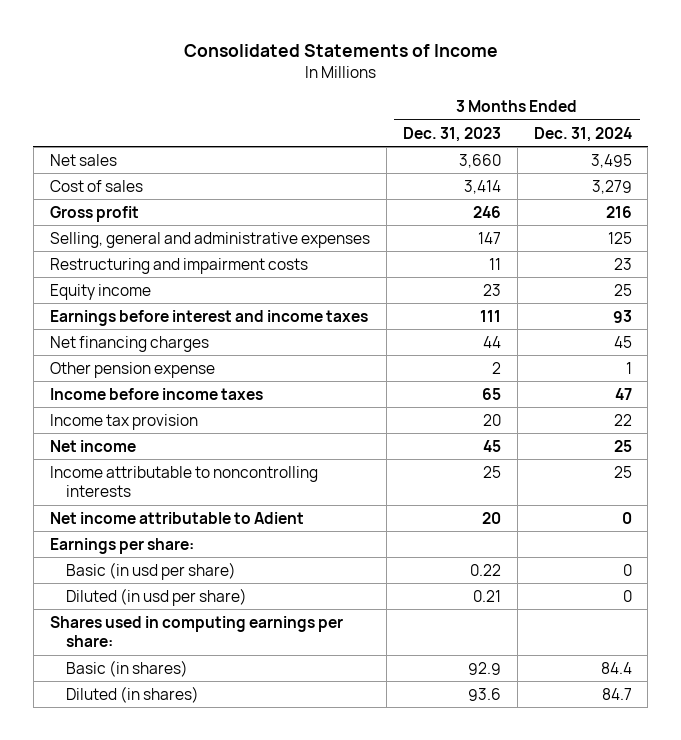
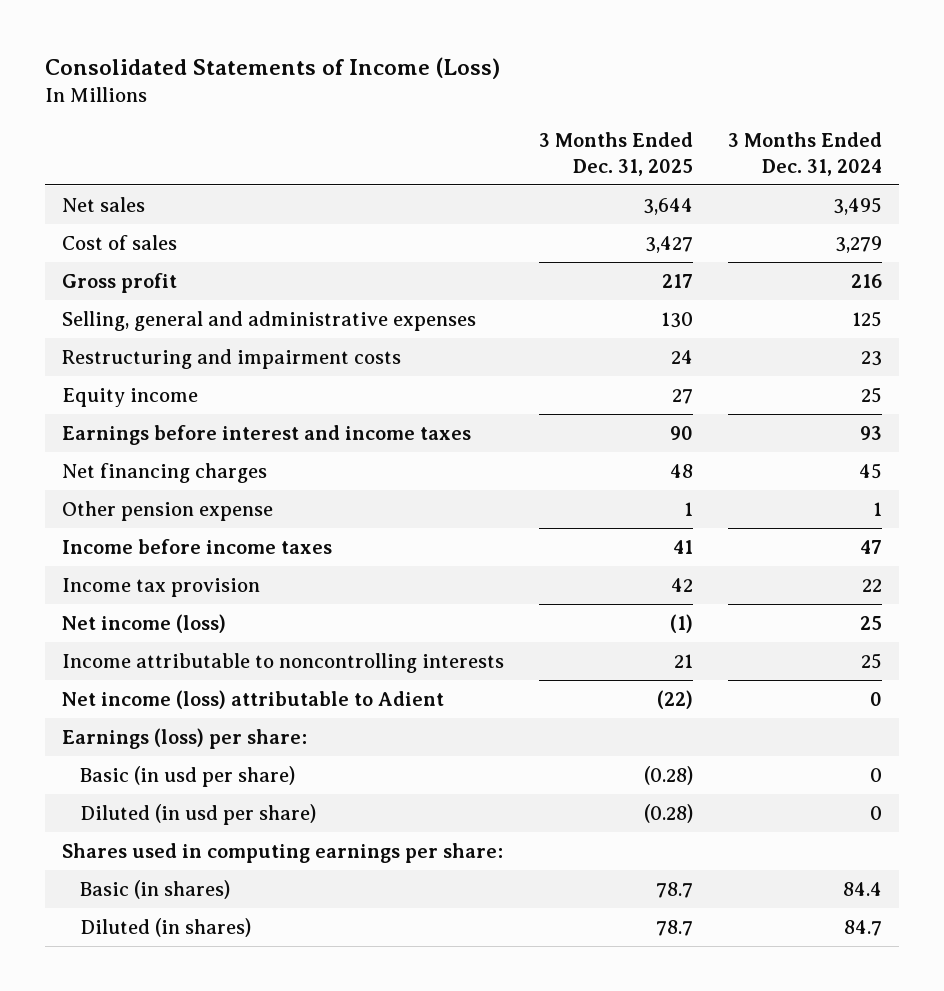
- Consolidated Statements of Income
+ Consolidated Statements of Income (Loss)
- | 3 Months Ended Dec. 31, 2023 | 3 Months Ended Dec. 31, 2024
+ | 3 Months Ended Dec. 31, 2025 | 3 Months Ended Dec. 31, 2024
- Net income | 45 | 25
+ Net income (loss) | (1) | 25
- Net income attributable to Adient | 20 | 0
- Earnings per share:
+ Net income (loss) attributable to Adient | (22) | 0
+ Earnings (loss) per share:

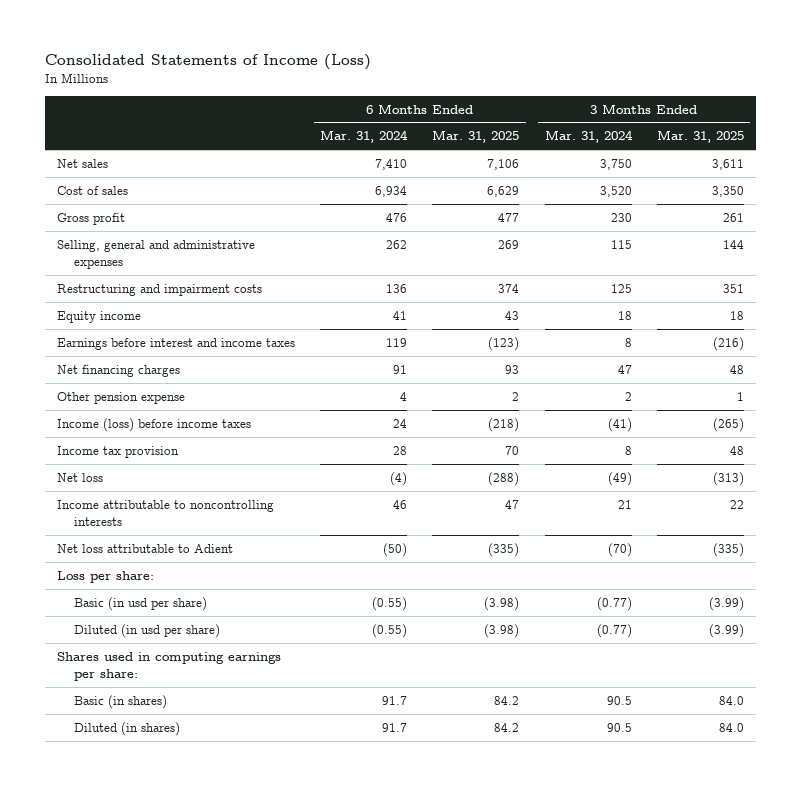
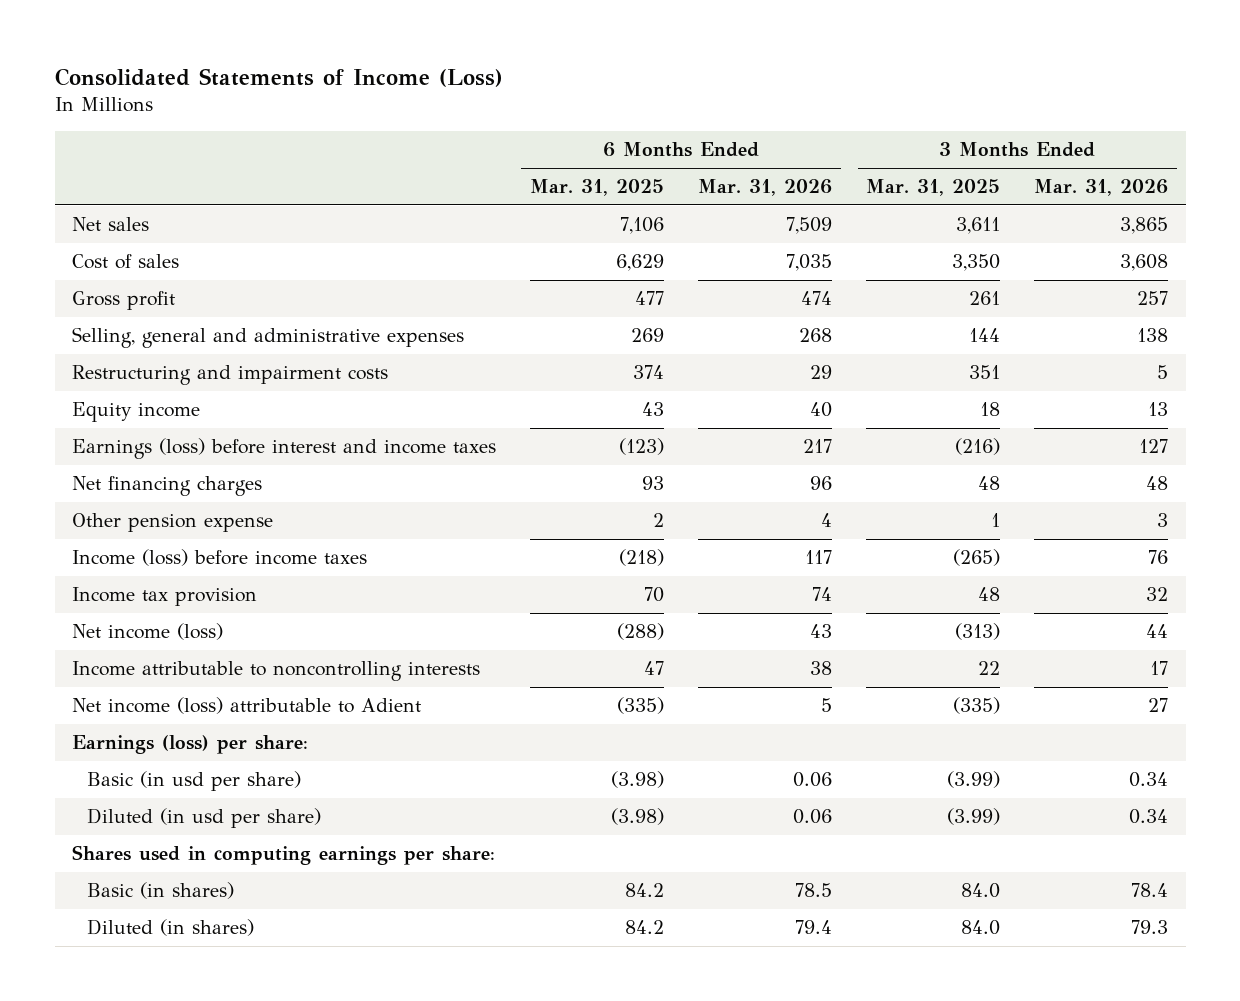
- | 6 Months Ended Mar. 31, 2024 | 6 Months Ended Mar. 31, 2025 | 3 Months Ended Mar. 31, 2024 | 3 Months Ended Mar. 31, 2025
+ | 6 Months Ended Mar. 31, 2025 | 6 Months Ended Mar. 31, 2026 | 3 Months Ended Mar. 31, 2025 | 3 Months Ended Mar. 31, 2026
- Earnings before interest and income taxes | 119 | (123) | 8 | (216)
+ Earnings (loss) before interest and income taxes | (123) | 217 | (216) | 127
- Net loss | (4) | (288) | (49) | (313)
+ Net income (loss) | (288) | 43 | (313) | 44
- Net loss attributable to Adient | (50) | (335) | (70) | (335)
- Loss per share:
+ Net income (loss) attributable to Adient | (335) | 5 | (335) | 27
+ Earnings (loss) per share:

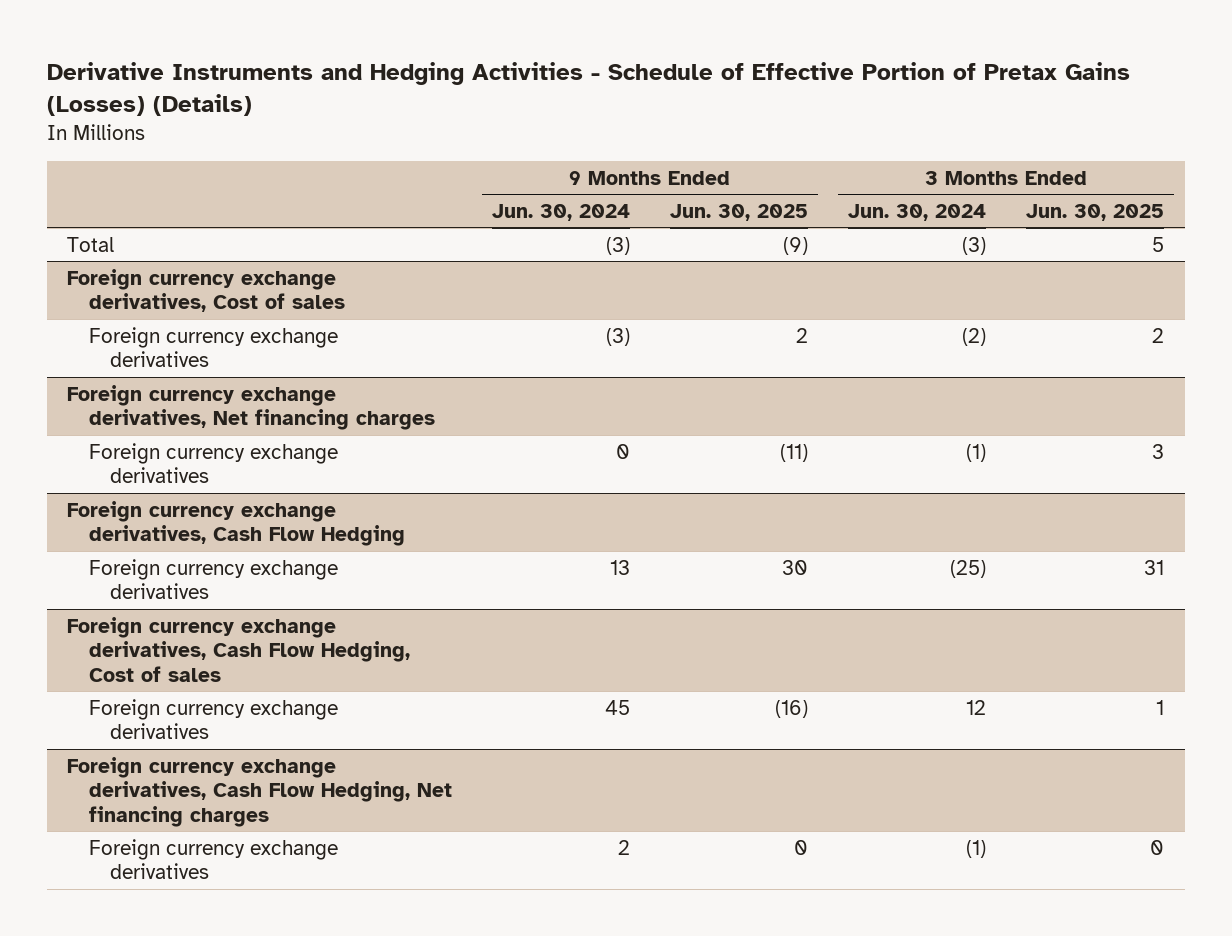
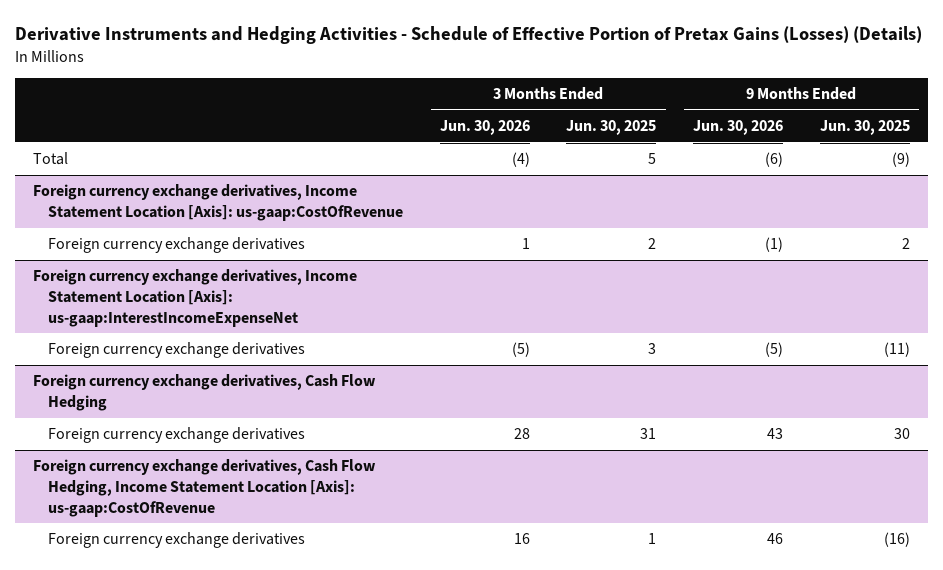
- | 9 Months Ended Jun. 30, 2024 | 9 Months Ended Jun. 30, 2025 | 3 Months Ended Jun. 30, 2024 | 3 Months Ended Jun. 30, 2025
+ | 3 Months Ended Jun. 30, 2026 | 3 Months Ended Jun. 30, 2025 | 9 Months Ended Jun. 30, 2026 | 9 Months Ended Jun. 30, 2025
- Foreign currency exchange derivatives, Cost of sales
+ Foreign currency exchange derivatives, Income Statement Location [Axis]: us-gaap:CostOfRevenue
- Foreign currency exchange derivatives, Net financing charges
+ Foreign currency exchange derivatives, Income Statement Location [Axis]: us-gaap:InterestIncomeExpenseNet
- Foreign currency exchange derivatives, Cash Flow Hedging, Cost of sales
+ Foreign currency exchange derivatives, Cash Flow Hedging, Income Statement Location [Axis]: us-gaap:CostOfRevenue
- Foreign currency exchange derivatives, Cash Flow Hedging, Net financing charges
- Foreign currency exchange derivatives | 2 | 0 | (1) | 0

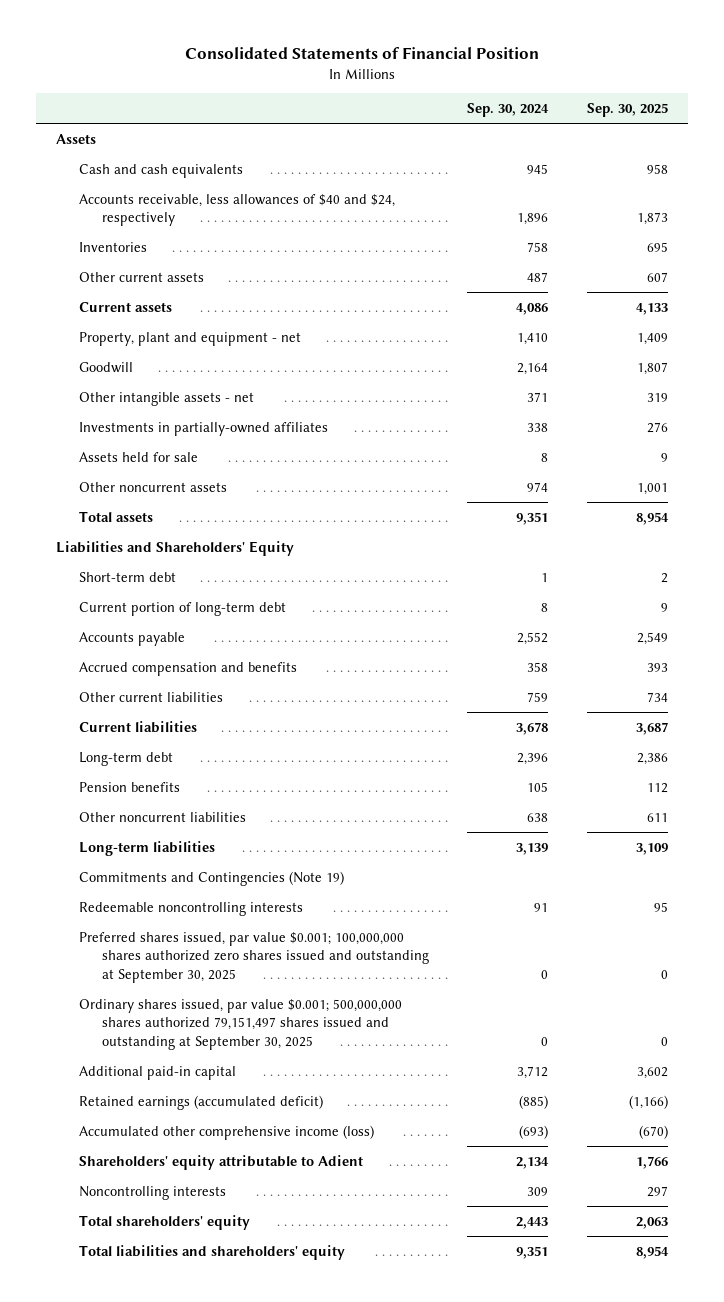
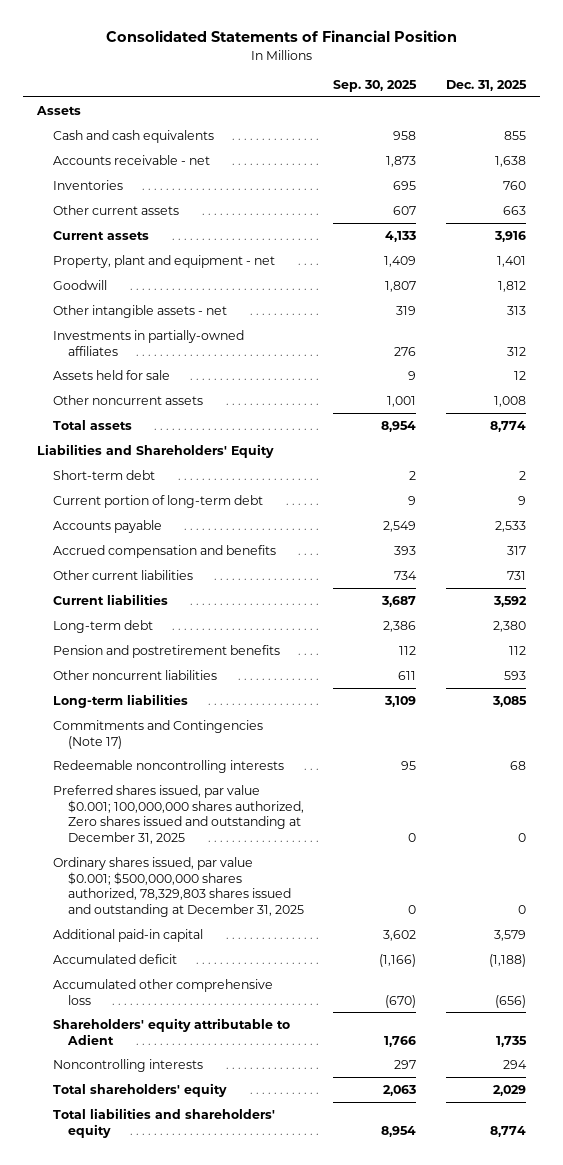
- | Sep. 30, 2024 | Sep. 30, 2025
+ | Sep. 30, 2025 | Dec. 31, 2025
- Accounts receivable, less allowances of $40 and $24, respectively | 1,896 | 1,873
+ Accounts receivable - net | 1,873 | 1,638
- Pension benefits | 105 | 112
+ Pension and postretirement benefits | 112 | 112
- Commitments and Contingencies (Note 19)
+ Commitments and Contingencies (Note 17)
- Preferred shares issued, par value $0.001; 100,000,000 shares authorized zero shares issued and outstanding at September 30, 2025 | 0 | 0
- Ordinary shares issued, par value $0.001; 500,000,000 shares authorized 79,151,497 shares issued and outstanding at September 30, 2025 | 0 | 0
+ Preferred shares issued, par value $0.001; 100,000,000 shares authorized, Zero shares issued and outstanding at December 31, 2025 | 0 | 0
+ Ordinary shares issued, par value $0.001; $500,000,000 shares authorized, 78,329,803 shares issued and outstanding at December 31, 2025 | 0 | 0
- Retained earnings (accumulated deficit) | (885) | (1,166)
- Accumulated other comprehensive income (loss) | (693) | (670)
+ Accumulated deficit | (1,166) | (1,188)
+ Accumulated other comprehensive loss | (670) | (656)

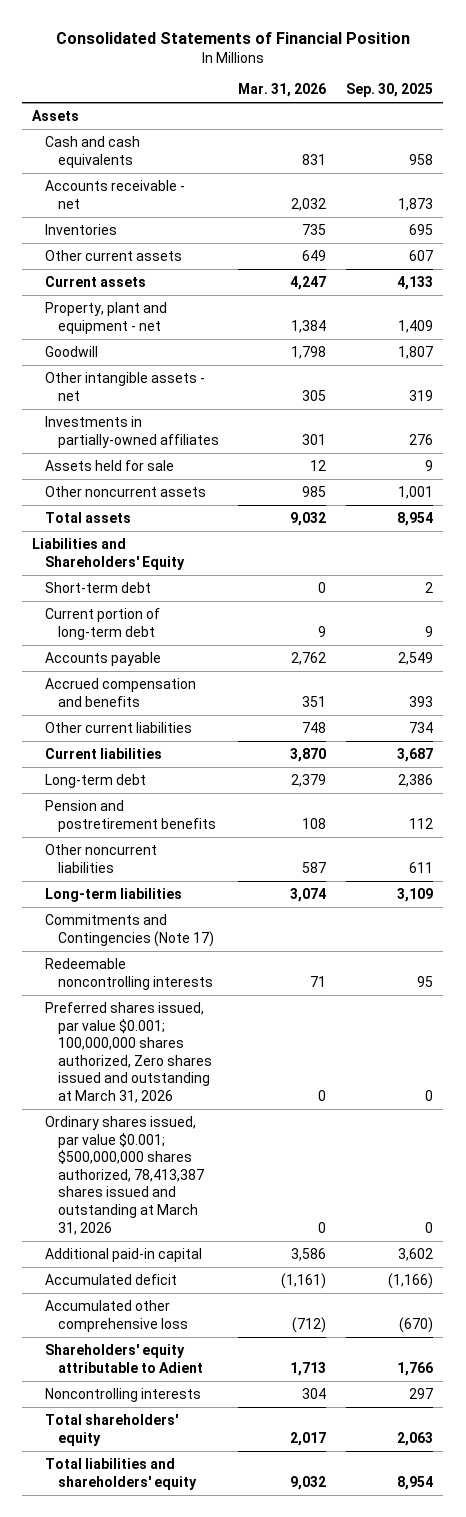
- | Sep. 30, 2025 | Dec. 31, 2025
+ | Mar. 31, 2026 | Sep. 30, 2025
- Preferred shares issued, par value $0.001; 100,000,000 shares authorized, Zero shares issued and outstanding at December 31, 2025 | 0 | 0
- Ordinary shares issued, par value $0.001; $500,000,000 shares authorized, 78,329,803 shares issued and outstanding at December 31, 2025 | 0 | 0
+ Preferred shares issued, par value $0.001; 100,000,000 shares authorized, Zero shares issued and outstanding at March 31, 2026 | 0 | 0
+ Ordinary shares issued, par value $0.001; $500,000,000 shares authorized, 78,413,387 shares issued and outstanding at March 31, 2026 | 0 | 0

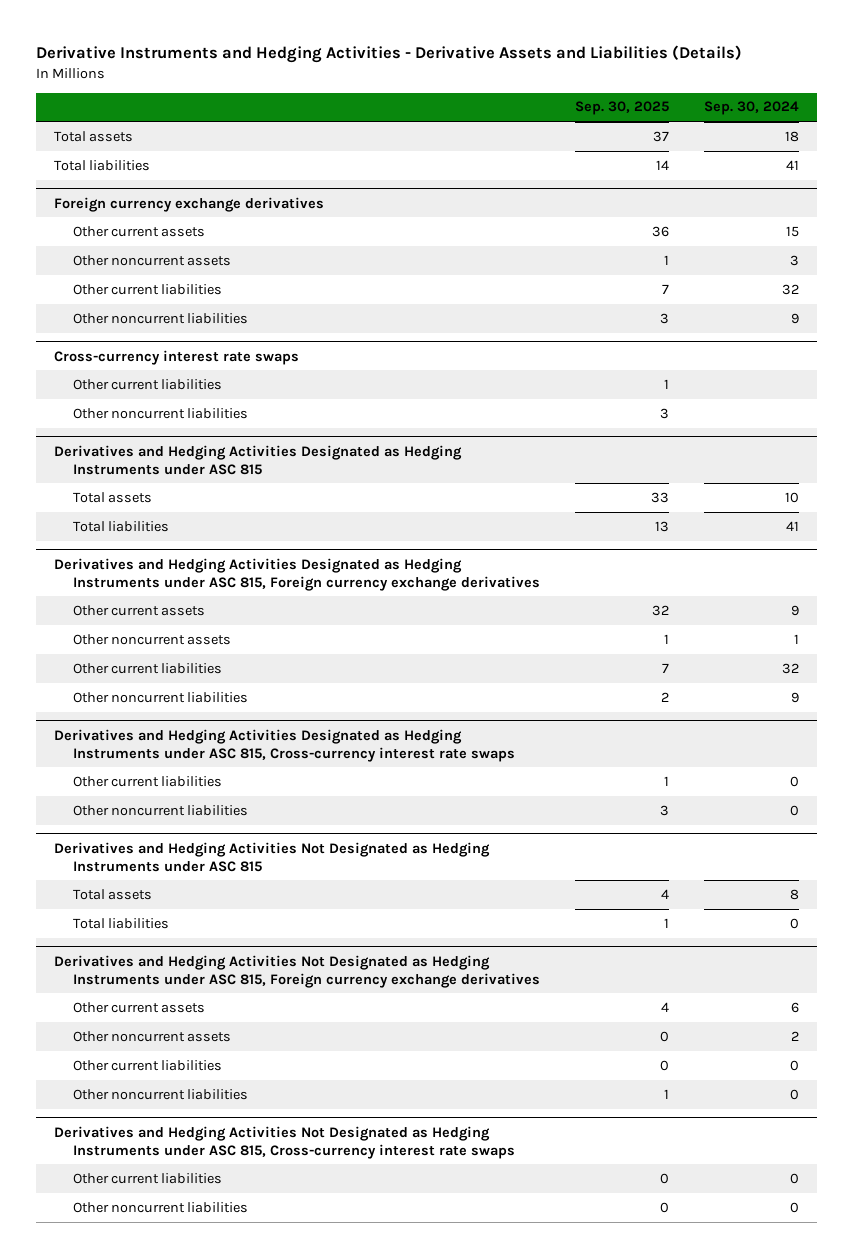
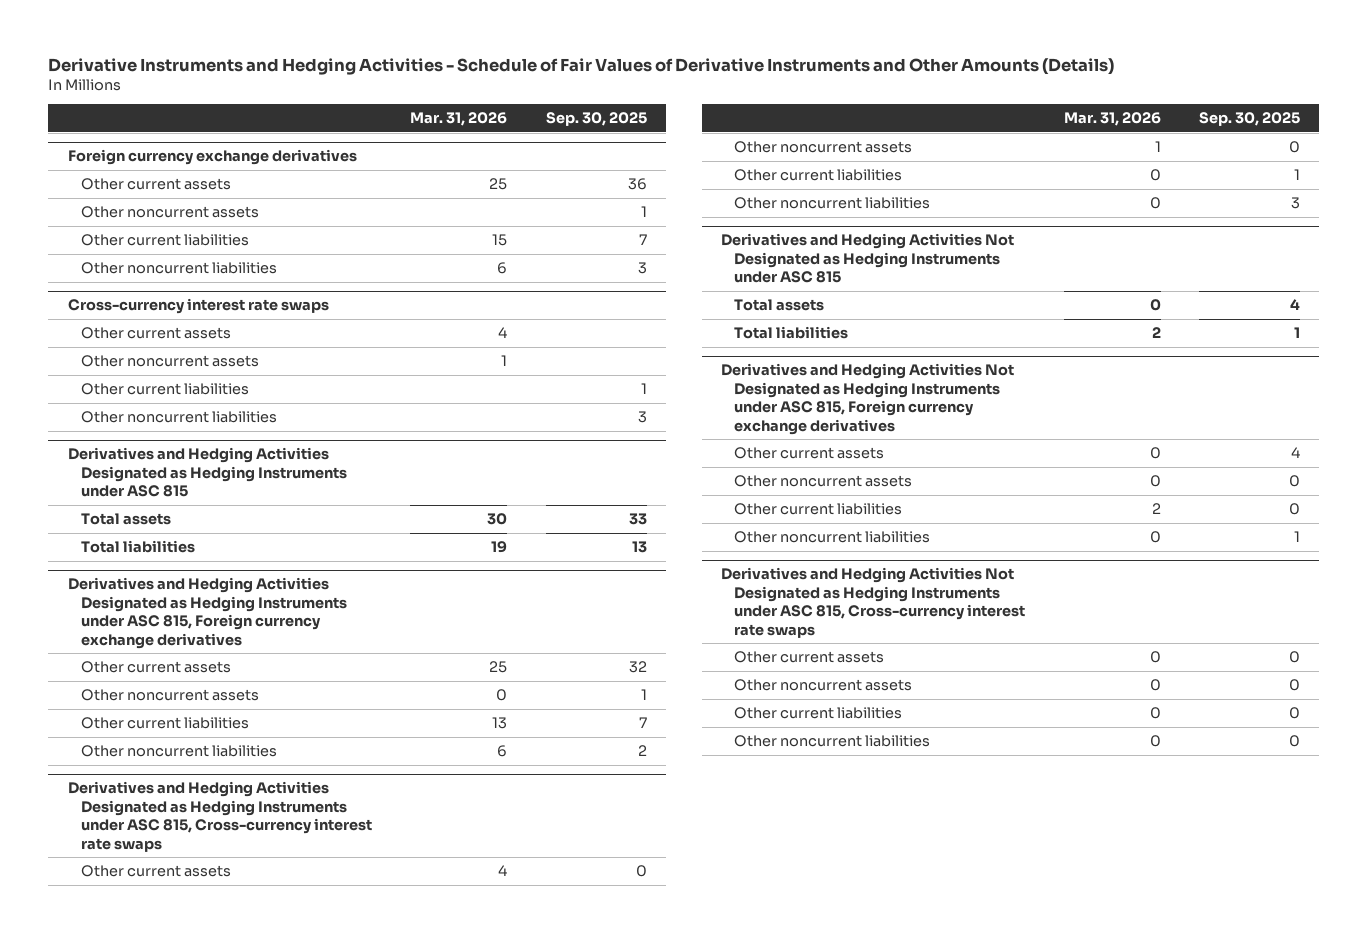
- Derivative Instruments and Hedging Activities - Derivative Assets and Liabilities (Details)
+ Derivative Instruments and Hedging Activities - Schedule of Fair Values of Derivative Instruments and Other Amounts (Details)
- | Sep. 30, 2025 | Sep. 30, 2024
+ | Mar. 31, 2026 | Sep. 30, 2025
- Total assets | 37 | 18
- Total liabilities | 14 | 41
@ Cross-currency interest rate swaps
+ Other current assets | 4 |
+ Other noncurrent assets | 1 |
@ Derivatives and Hedging Activities Designated as Hedging Instruments under ASC 815, Cross-currency interest rate swaps
+ Other current assets | 4 | 0
+ Other noncurrent assets | 1 | 0
@ Derivatives and Hedging Activities Not Designated as Hedging Instruments under ASC 815, Cross-currency interest rate swaps
+ Other current assets | 0 | 0
+ Other noncurrent assets | 0 | 0

